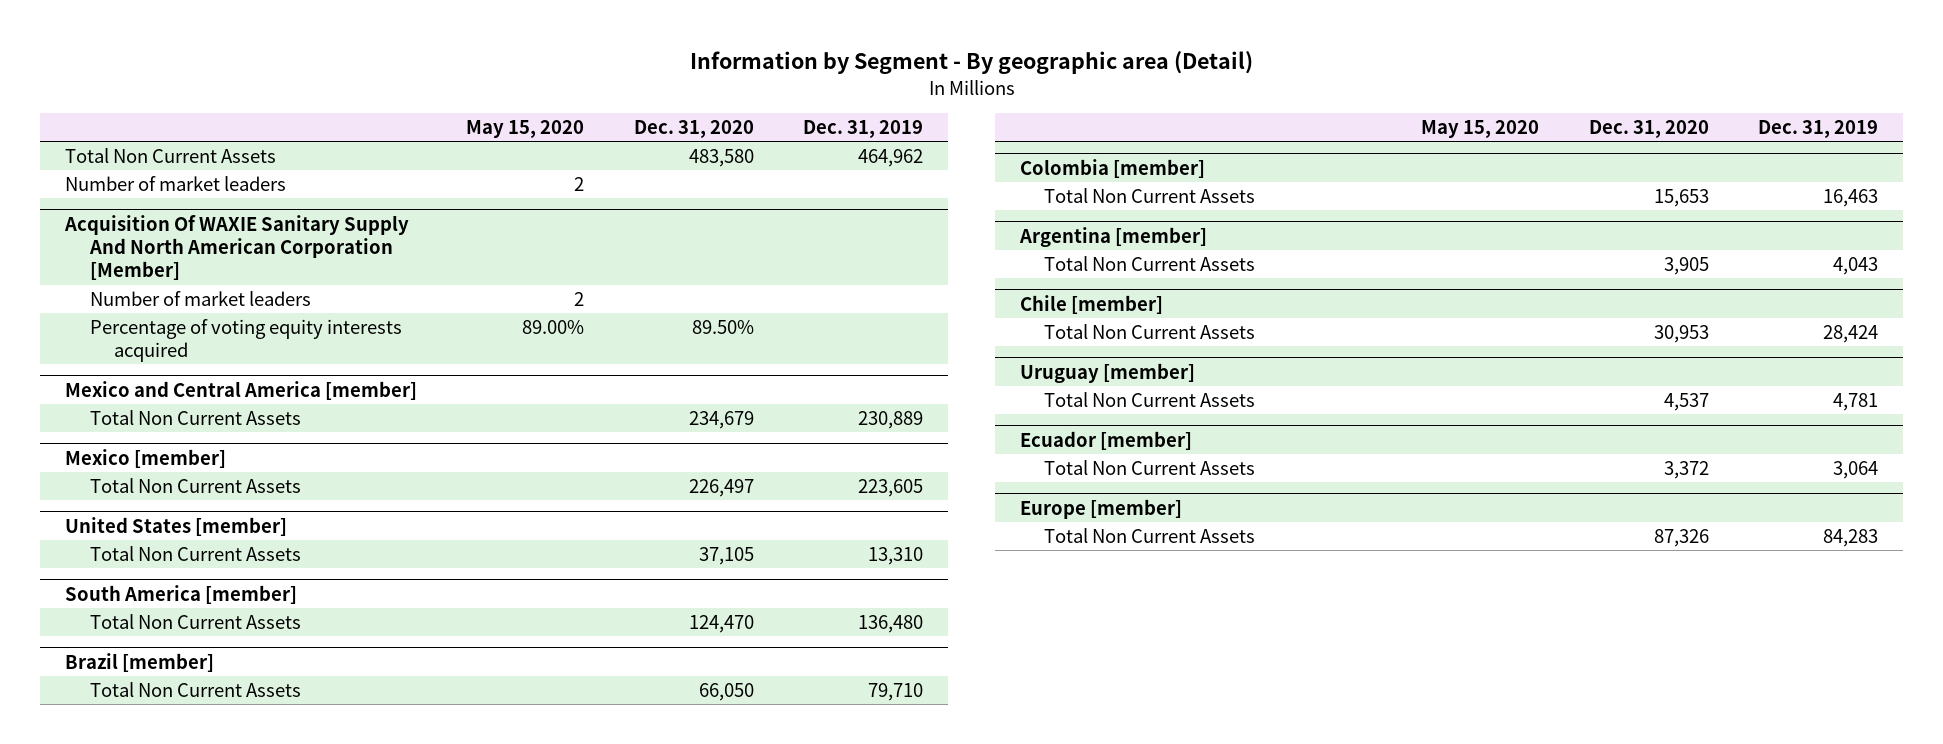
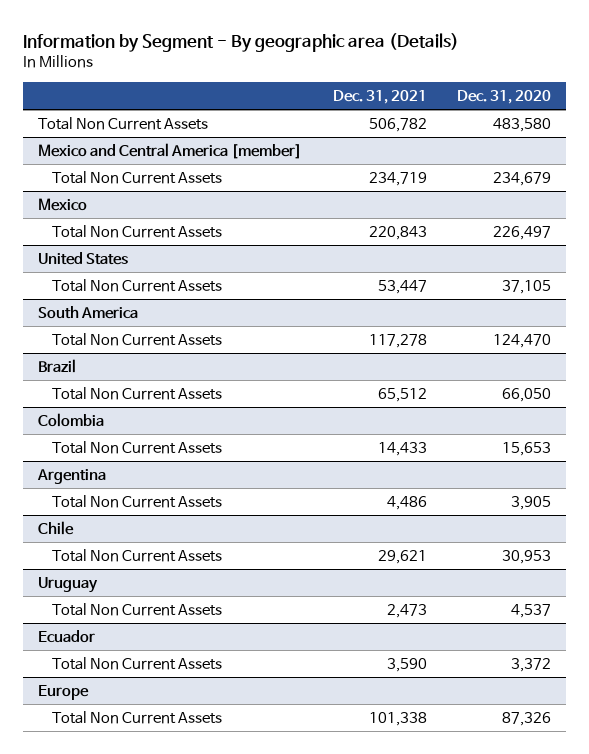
- Information by Segment - By geographic area (Detail)
+ Information by Segment - By geographic area (Details)
- | May 15, 2020 | Dec. 31, 2020 | Dec. 31, 2019
+ | Dec. 31, 2021 | Dec. 31, 2020
- Number of market leaders | 2 | |
- Acquisition Of WAXIE Sanitary Supply And North American Corporation [Member]
- Number of market leaders | 2 | |
- Percentage of voting equity interests acquired | 89.00% | 89.50% |
- Mexico [member]
+ Mexico
- United States [member]
+ United States
- South America [member]
+ South America
- Brazil [member]
+ Brazil
- Colombia [member]
+ Colombia
- Argentina [member]
+ Argentina
- Chile [member]
+ Chile
- Uruguay [member]
+ Uruguay
- Ecuador [member]
+ Ecuador
- Europe [member]
+ Europe

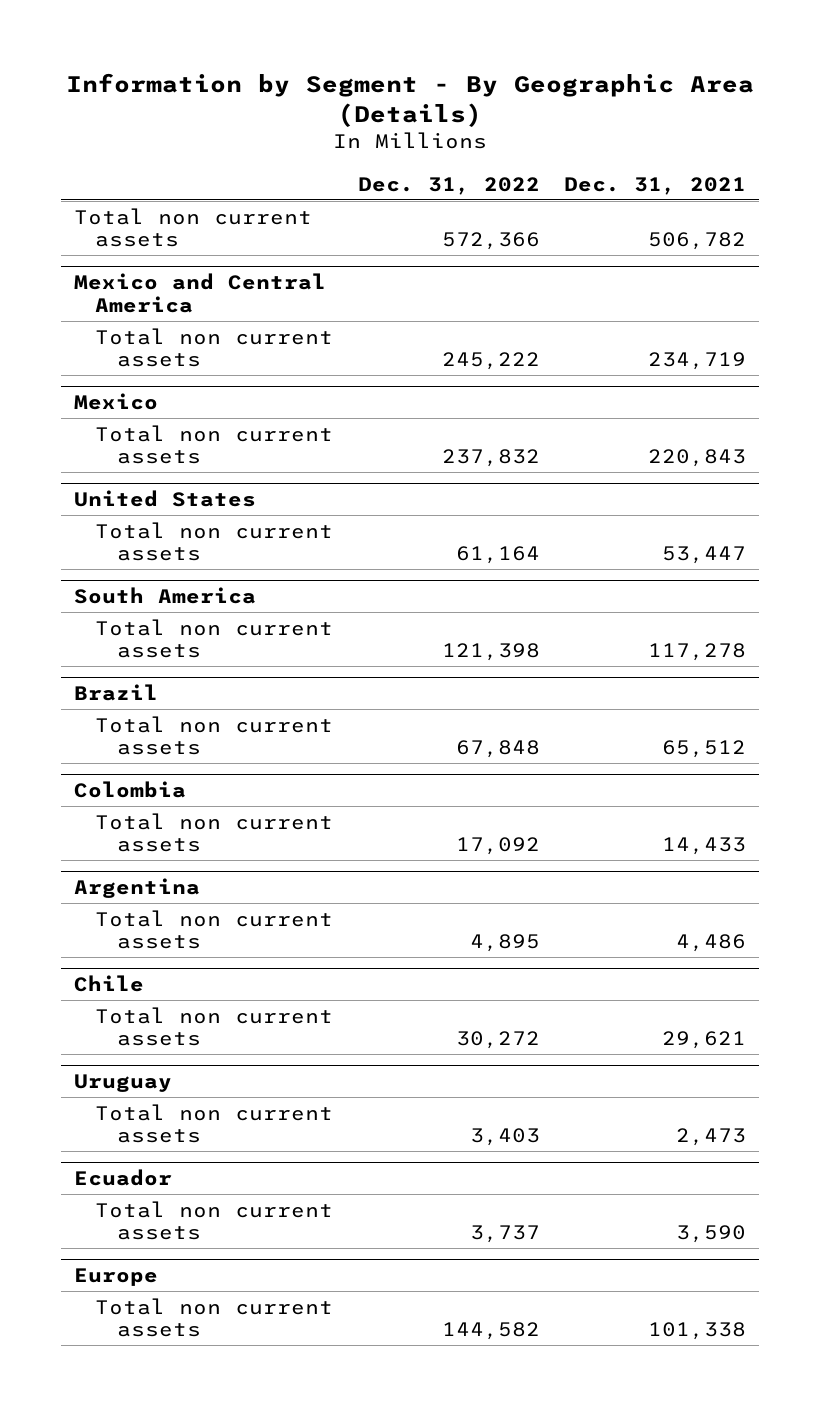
- Information by Segment - By geographic area (Details)
+ Information by Segment - By Geographic Area (Details)
- | Dec. 31, 2021 | Dec. 31, 2020
+ | Dec. 31, 2022 | Dec. 31, 2021
- Total Non Current Assets | 506,782 | 483,580
- Mexico and Central America [member]
- Total Non Current Assets | 234,719 | 234,679
+ Total non current assets | 572,366 | 506,782
+ Mexico and Central America
+ Total non current assets | 245,222 | 234,719
@ Mexico
- Total Non Current Assets | 220,843 | 226,497
+ Total non current assets | 237,832 | 220,843
@ United States
- Total Non Current Assets | 53,447 | 37,105
+ Total non current assets | 61,164 | 53,447
@ South America
- Total Non Current Assets | 117,278 | 124,470
+ Total non current assets | 121,398 | 117,278
@ Brazil
- Total Non Current Assets | 65,512 | 66,050
+ Total non current assets | 67,848 | 65,512
@ Colombia
- Total Non Current Assets | 14,433 | 15,653
+ Total non current assets | 17,092 | 14,433
@ Argentina
- Total Non Current Assets | 4,486 | 3,905
+ Total non current assets | 4,895 | 4,486
@ Chile
- Total Non Current Assets | 29,621 | 30,953
+ Total non current assets | 30,272 | 29,621
@ Uruguay
- Total Non Current Assets | 2,473 | 4,537
+ Total non current assets | 3,403 | 2,473
@ Ecuador
- Total Non Current Assets | 3,590 | 3,372
+ Total non current assets | 3,737 | 3,590
@ Europe
- Total Non Current Assets | 101,338 | 87,326
+ Total non current assets | 144,582 | 101,338

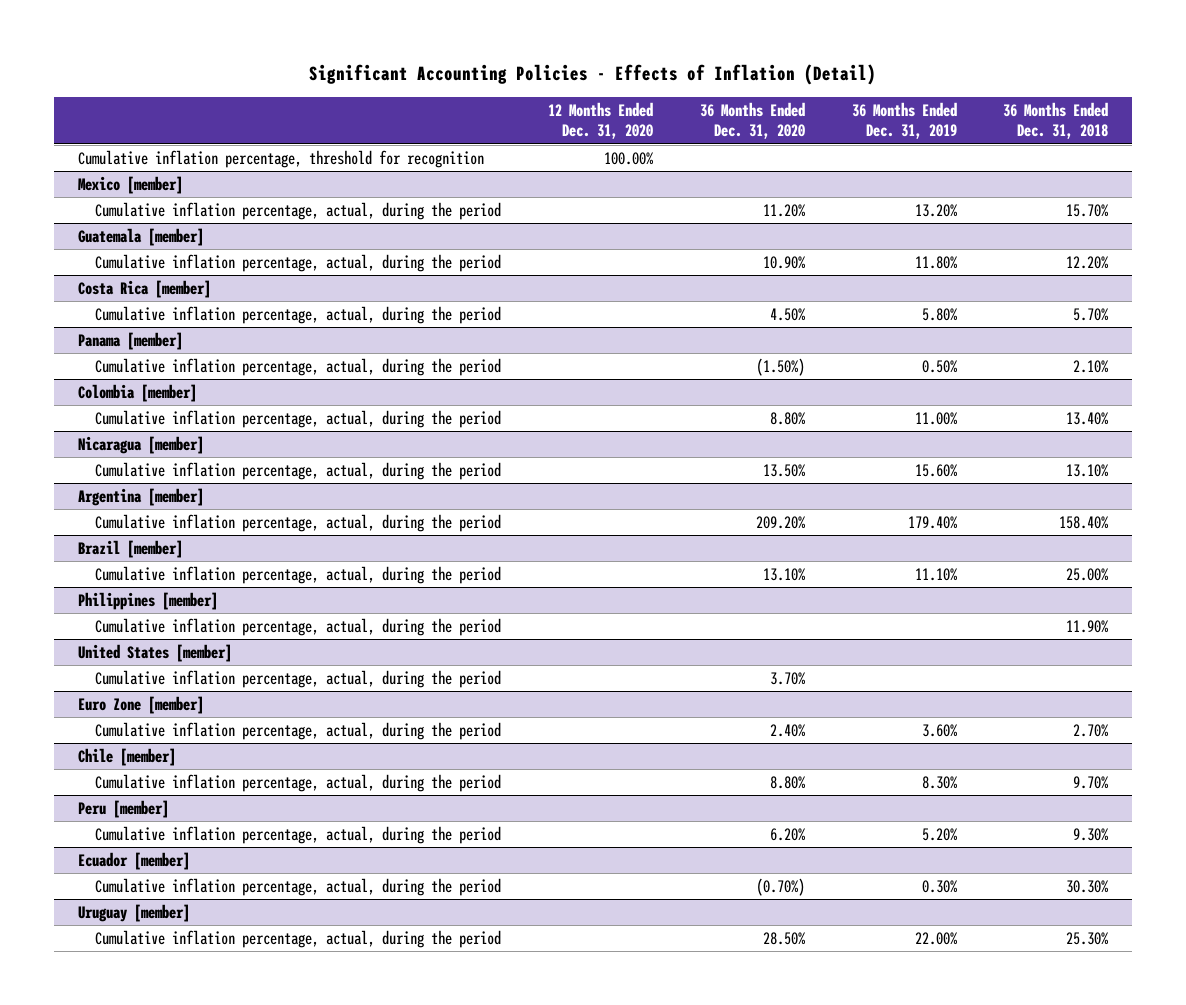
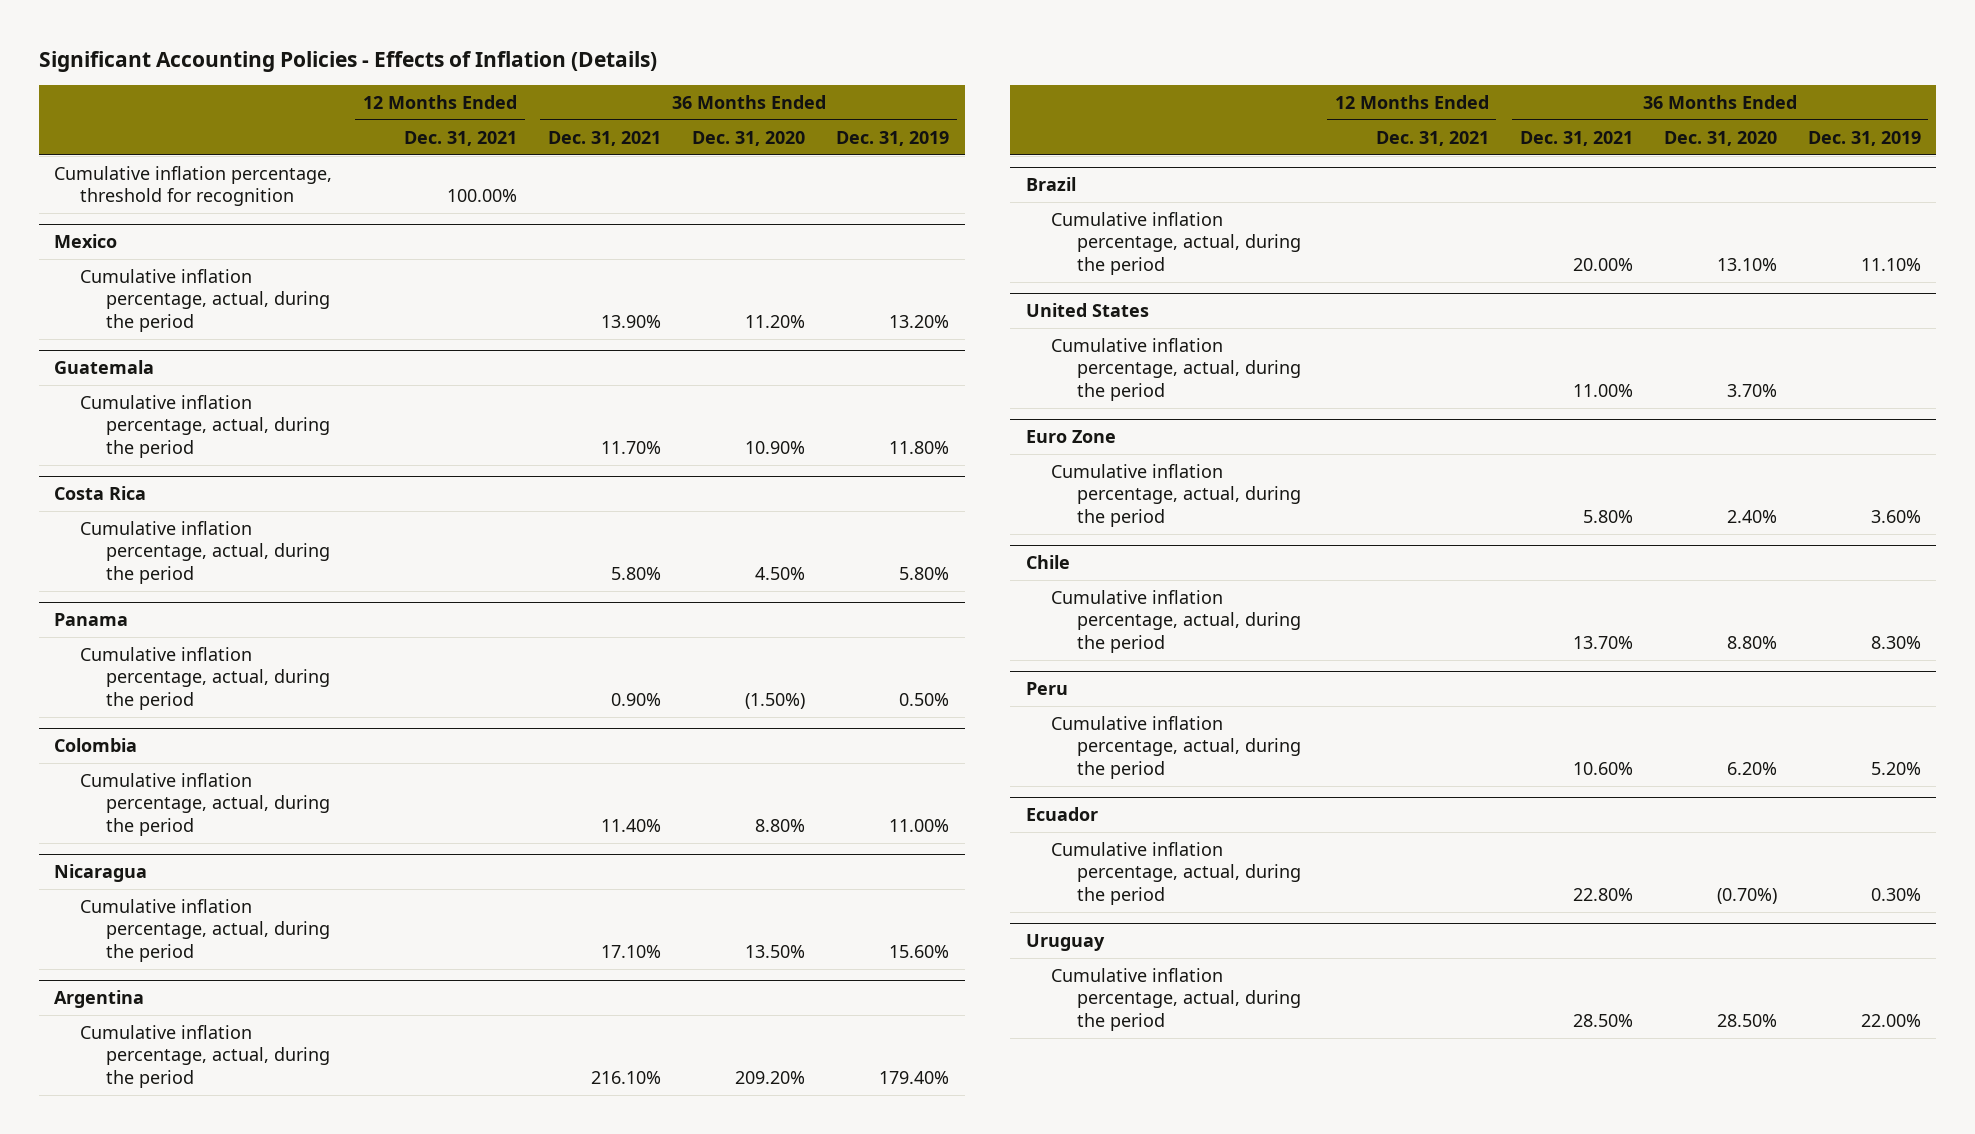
- Significant Accounting Policies - Effects of Inflation (Detail)
+ Significant Accounting Policies - Effects of Inflation (Details)
- | 12 Months Ended Dec. 31, 2020 | 36 Months Ended Dec. 31, 2020 | 36 Months Ended Dec. 31, 2019 | 36 Months Ended Dec. 31, 2018
+ | 12 Months Ended Dec. 31, 2021 | 36 Months Ended Dec. 31, 2021 | 36 Months Ended Dec. 31, 2020 | 36 Months Ended Dec. 31, 2019
- Mexico [member]
+ Mexico
- Guatemala [member]
+ Guatemala
- Costa Rica [member]
+ Costa Rica
- Panama [member]
+ Panama
- Colombia [member]
+ Colombia
- Nicaragua [member]
+ Nicaragua
- Argentina [member]
+ Argentina
- Brazil [member]
+ Brazil
- Philippines [member]
- Cumulative inflation percentage, actual, during the period | | | | 11.90%
- United States [member]
+ United States
- Euro Zone [member]
+ Euro Zone
- Chile [member]
+ Chile
- Peru [member]
+ Peru
- Ecuador [member]
+ Ecuador
- Uruguay [member]
+ Uruguay

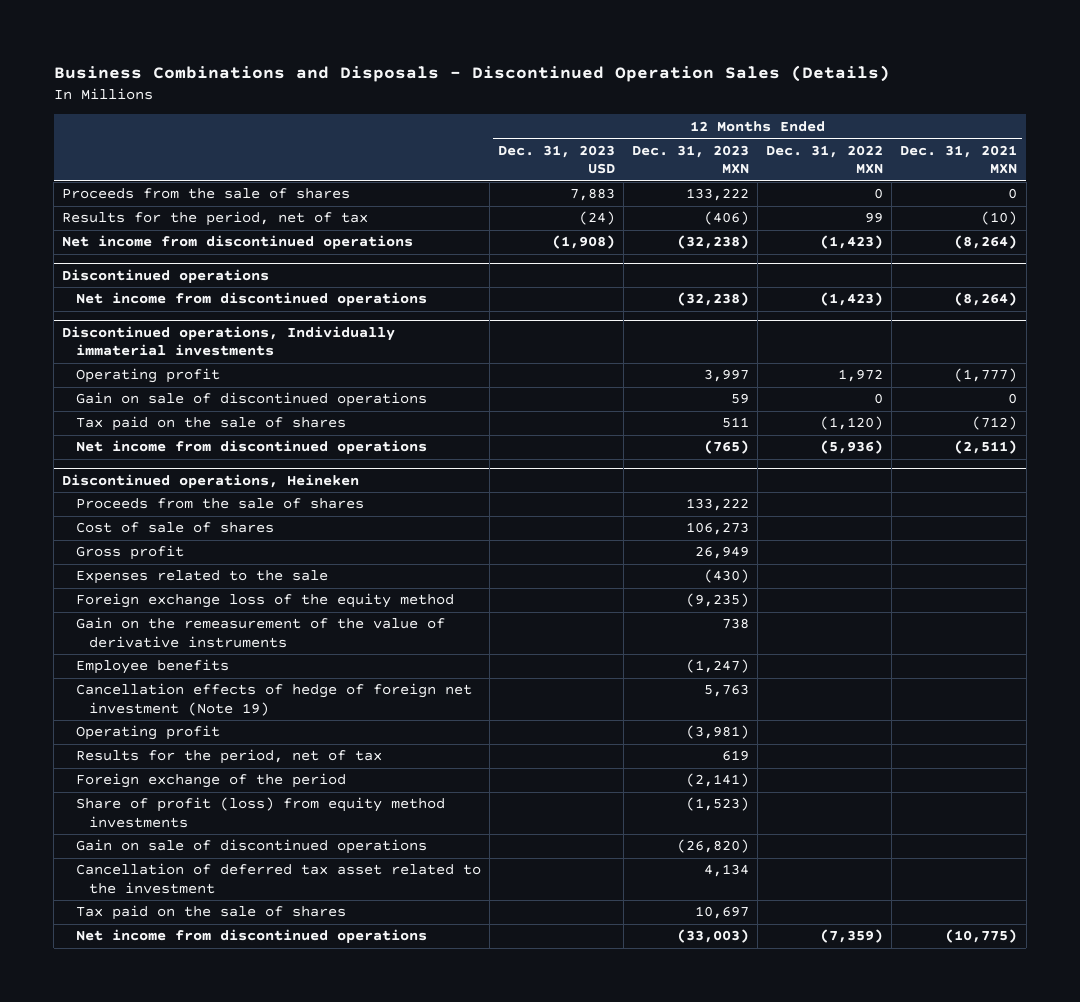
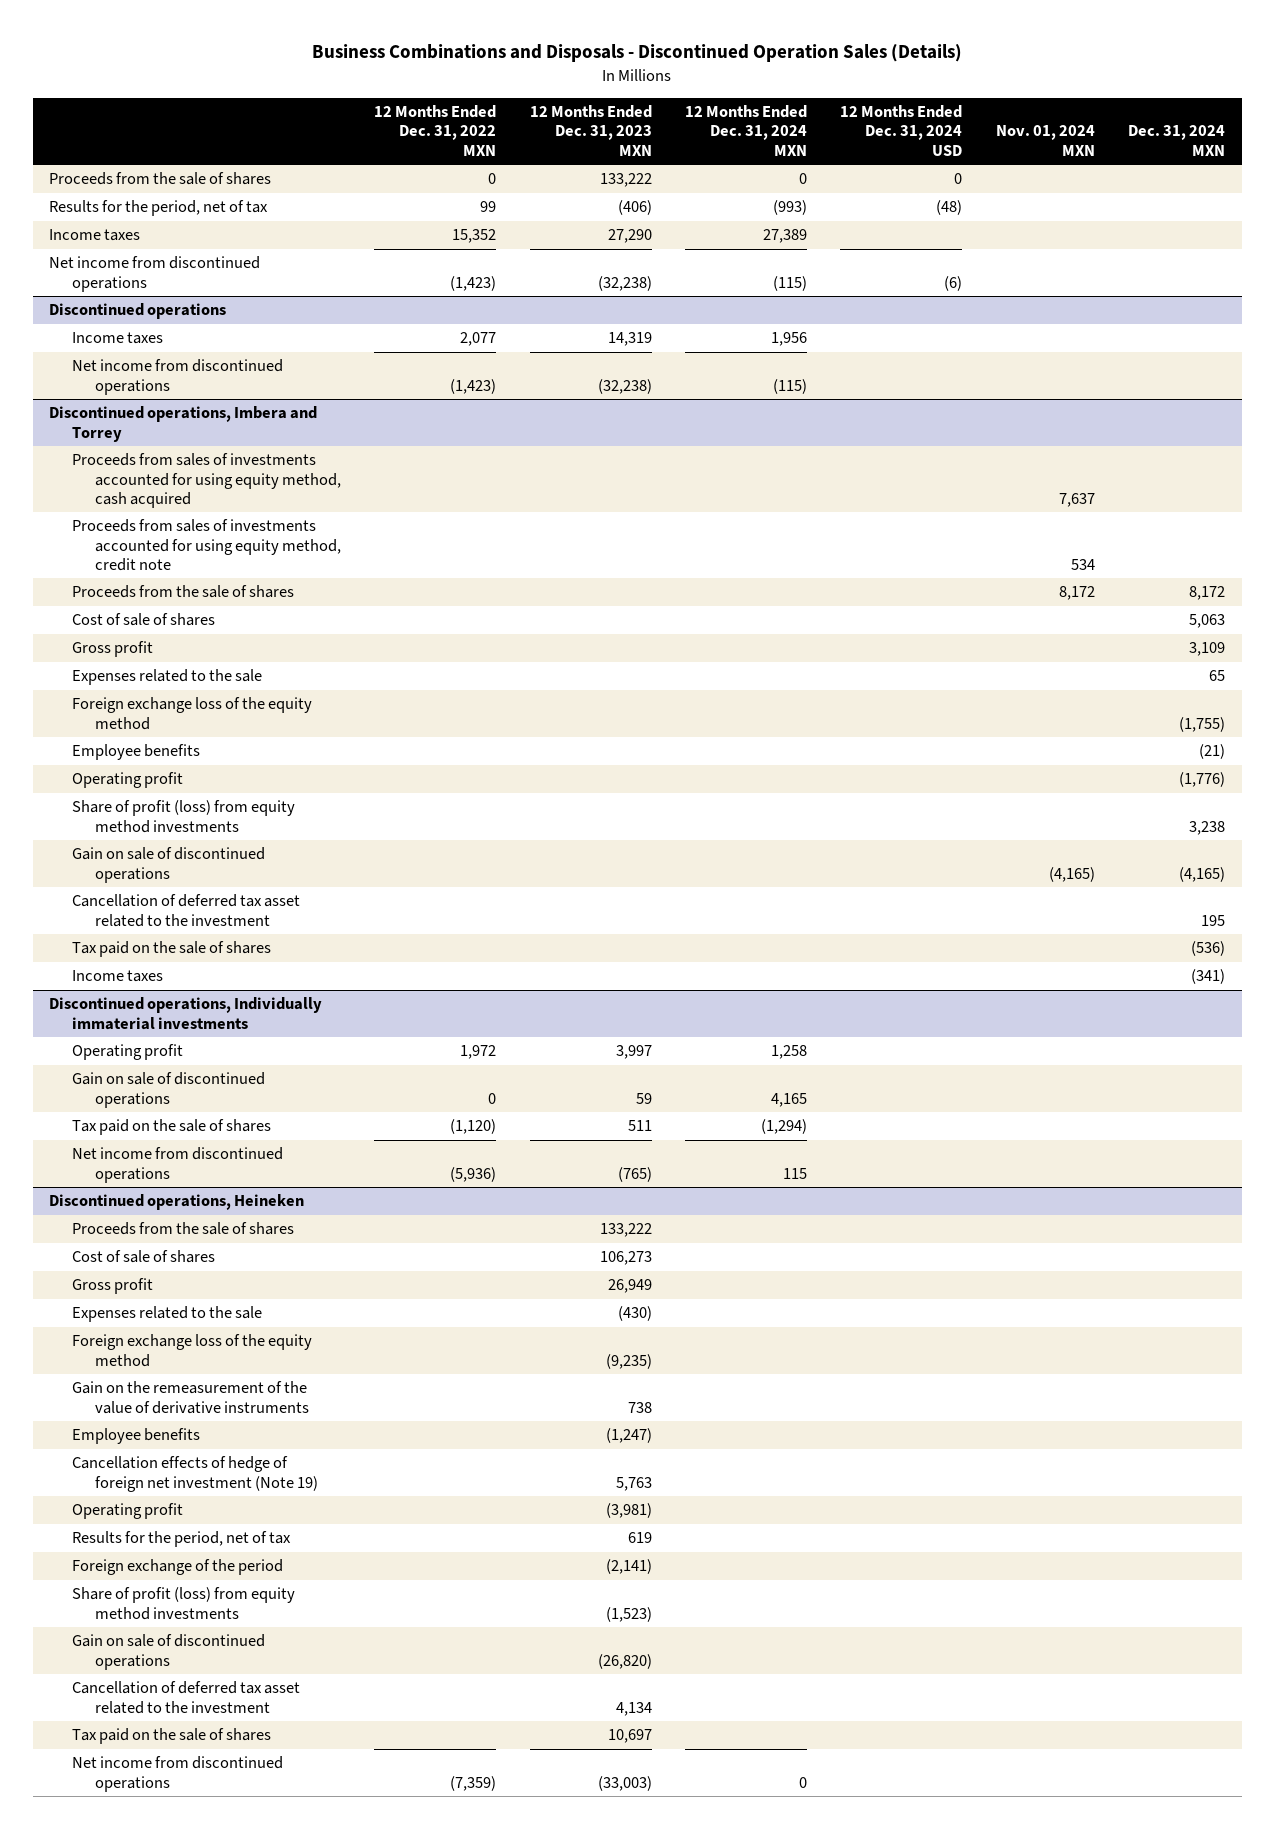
- | 12 Months Ended Dec. 31, 2023 USD | 12 Months Ended Dec. 31, 2023 MXN | 12 Months Ended Dec. 31, 2022 MXN | 12 Months Ended Dec. 31, 2021 MXN
+ | 12 Months Ended Dec. 31, 2022 MXN | 12 Months Ended Dec. 31, 2023 MXN | 12 Months Ended Dec. 31, 2024 MXN | 12 Months Ended Dec. 31, 2024 USD | Nov. 01, 2024 MXN | Dec. 31, 2024 MXN
+ Income taxes | 15,352 | 27,290 | 27,389 | | |
@ Discontinued operations
+ Income taxes | 2,077 | 14,319 | 1,956 | | |
+ Discontinued operations, Imbera and Torrey
+ Proceeds from sales of investments accounted for using equity method, cash acquired | | | | | 7,637 |
+ Proceeds from sales of investments accounted for using equity method, credit note | | | | | 534 |
+ Proceeds from the sale of shares | | | | | 8,172 | 8,172
+ Cost of sale of shares | | | | | | 5,063
+ Gross profit | | | | | | 3,109
+ Expenses related to the sale | | | | | | 65
+ Foreign exchange loss of the equity method | | | | | | (1,755)
+ Employee benefits | | | | | | (21)
+ Operating profit | | | | | | (1,776)
+ Share of profit (loss) from equity method investments | | | | | | 3,238
+ Gain on sale of discontinued operations | | | | | (4,165) | (4,165)
+ Cancellation of deferred tax asset related to the investment | | | | | | 195
+ Tax paid on the sale of shares | | | | | | (536)
+ Income taxes | | | | | | (341)

